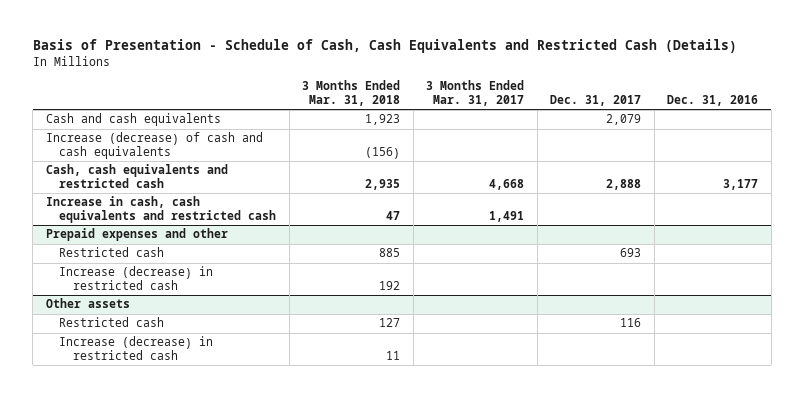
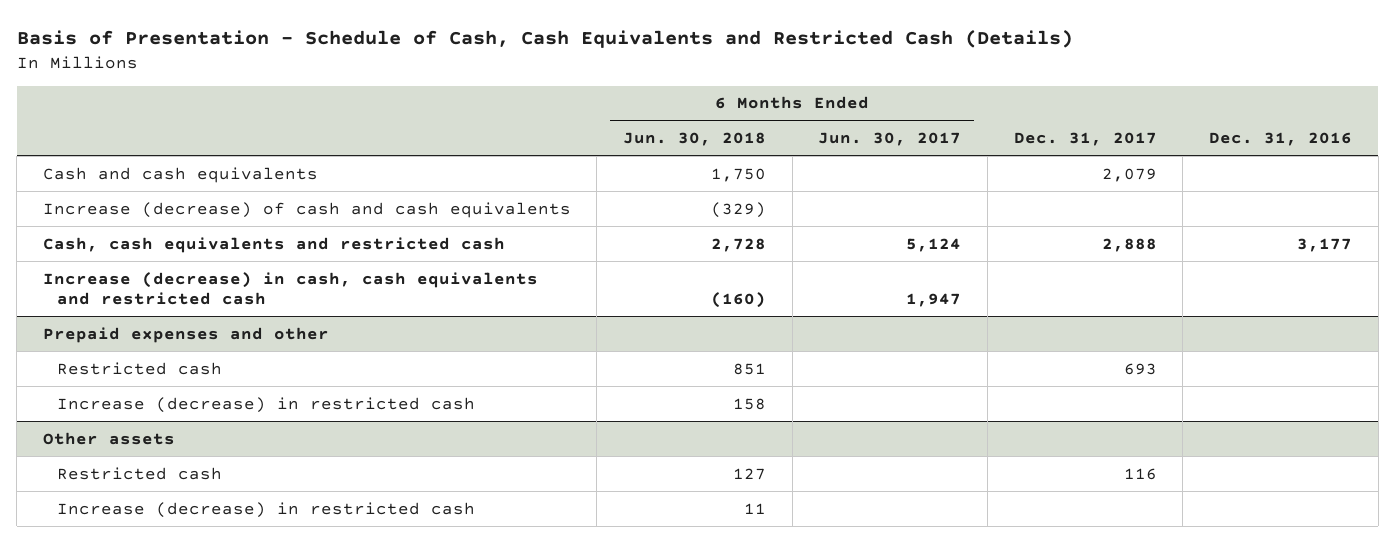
- | 3 Months Ended Mar. 31, 2018 | 3 Months Ended Mar. 31, 2017 | Dec. 31, 2017 | Dec. 31, 2016
+ | 6 Months Ended Jun. 30, 2018 | 6 Months Ended Jun. 30, 2017 | Dec. 31, 2017 | Dec. 31, 2016
- Increase in cash, cash equivalents and restricted cash | 47 | 1,491 | |
+ Increase (decrease) in cash, cash equivalents and restricted cash | (160) | 1,947 | |

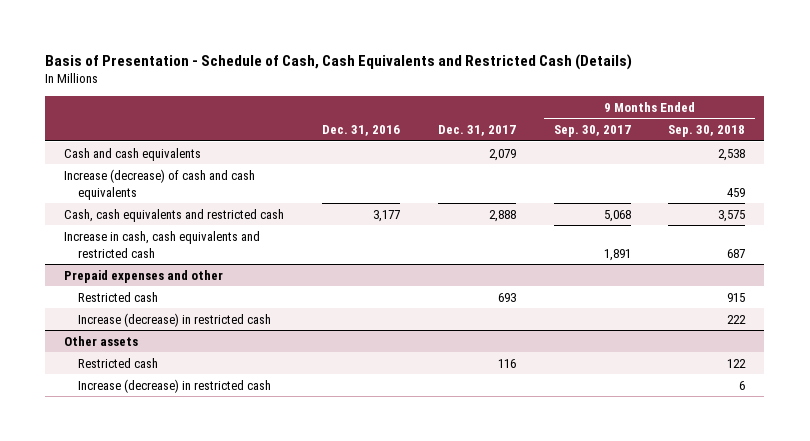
- | 6 Months Ended Jun. 30, 2018 | 6 Months Ended Jun. 30, 2017 | Dec. 31, 2017 | Dec. 31, 2016
+ | Dec. 31, 2016 | Dec. 31, 2017 | 9 Months Ended Sep. 30, 2017 | 9 Months Ended Sep. 30, 2018
- Increase (decrease) in cash, cash equivalents and restricted cash | (160) | 1,947 | |
+ Increase in cash, cash equivalents and restricted cash | | | 1,891 | 687

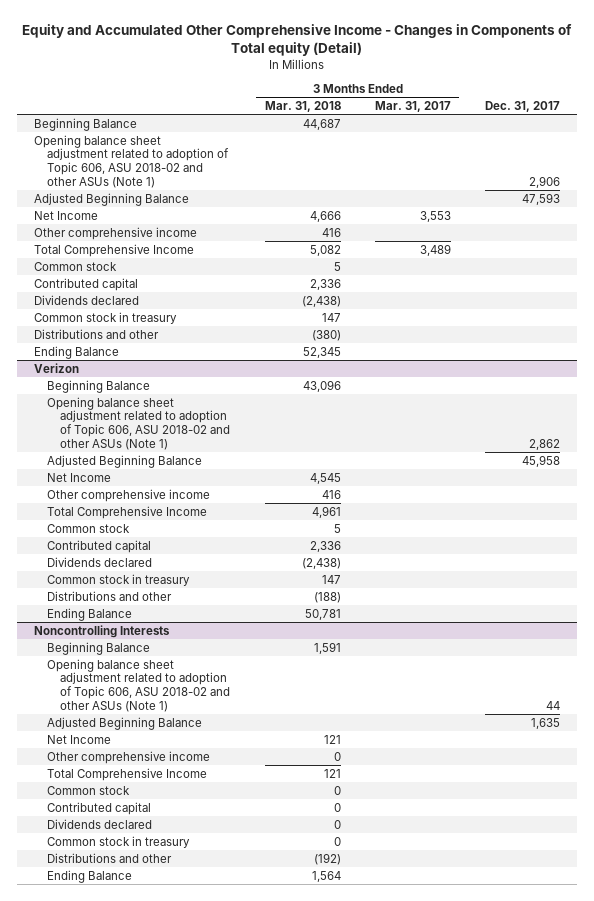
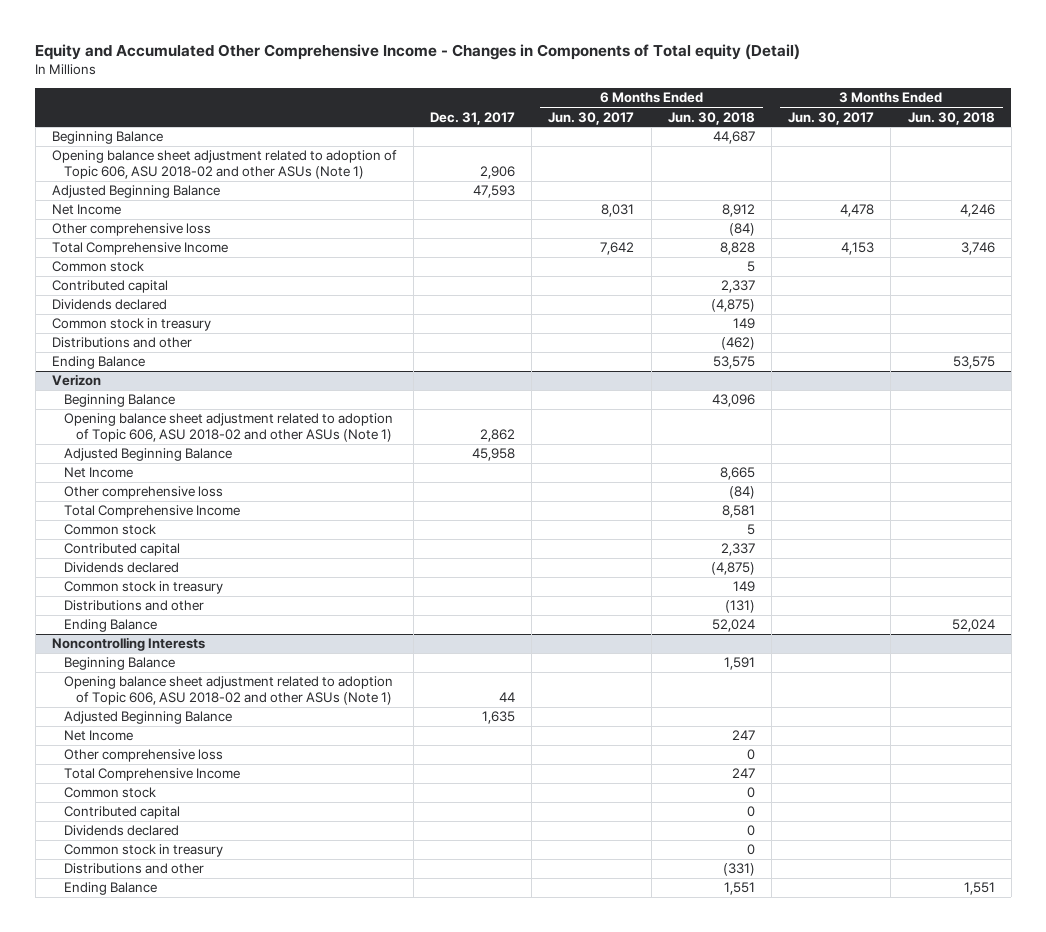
- | 3 Months Ended Mar. 31, 2018 | 3 Months Ended Mar. 31, 2017 | Dec. 31, 2017
+ | Dec. 31, 2017 | 6 Months Ended Jun. 30, 2017 | 6 Months Ended Jun. 30, 2018 | 3 Months Ended Jun. 30, 2017 | 3 Months Ended Jun. 30, 2018
- Other comprehensive income | 416 | |
+ Other comprehensive loss | | | (84) | |
@ Verizon
- Other comprehensive income | 416 | |
+ Other comprehensive loss | | | (84) | |
@ Noncontrolling Interests
- Other comprehensive income | 0 | |
+ Other comprehensive loss | | | 0 | |

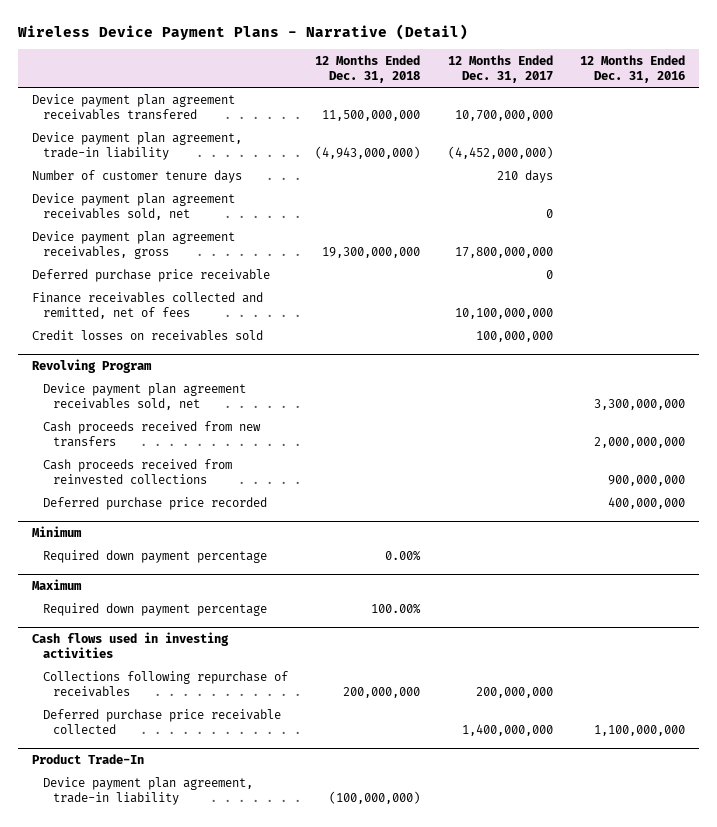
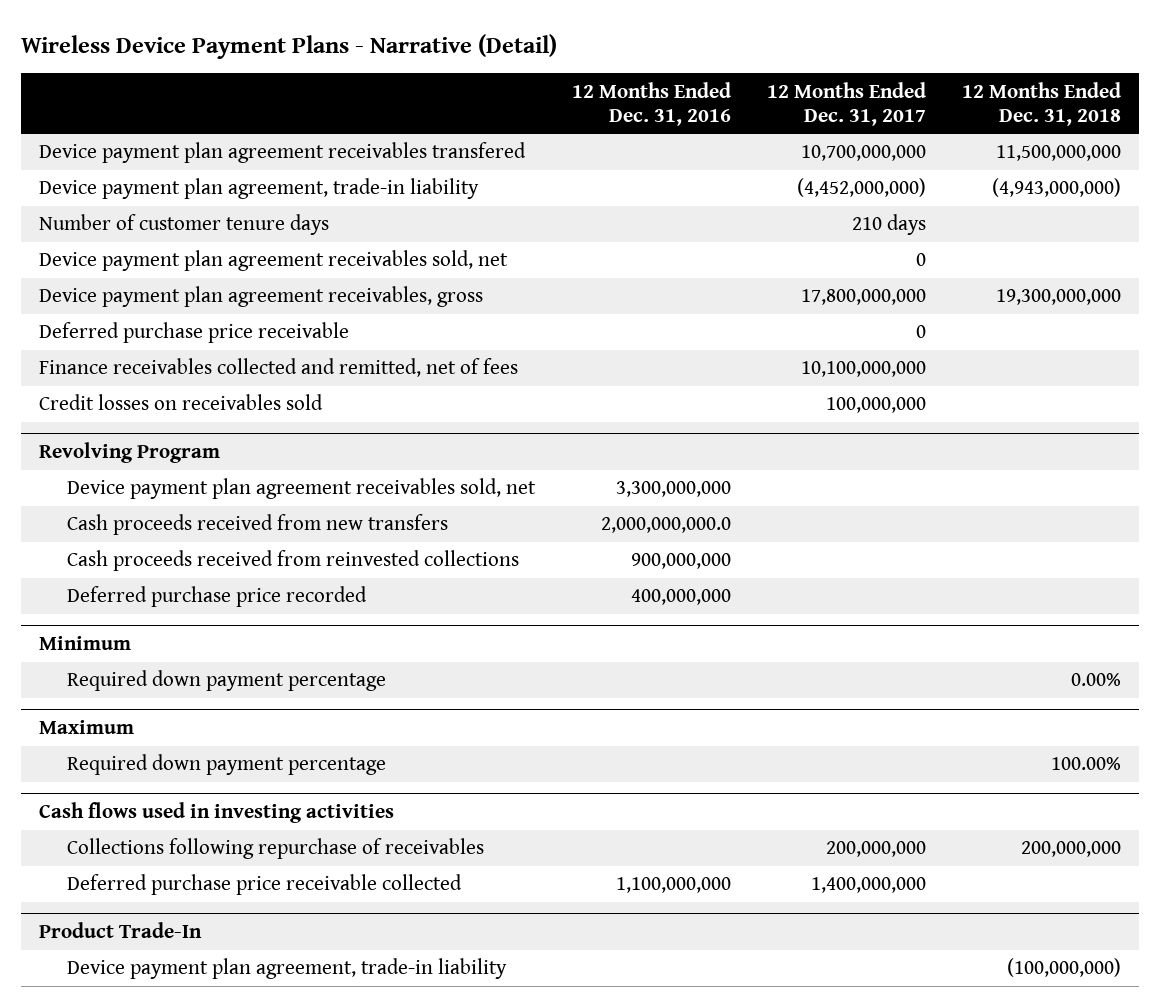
- | 12 Months Ended Dec. 31, 2018 | 12 Months Ended Dec. 31, 2017 | 12 Months Ended Dec. 31, 2016
+ | 12 Months Ended Dec. 31, 2016 | 12 Months Ended Dec. 31, 2017 | 12 Months Ended Dec. 31, 2018
@ Revolving Program
- Cash proceeds received from new transfers | | | 2,000,000,000
+ Cash proceeds received from new transfers | 2,000,000,000.0 | |

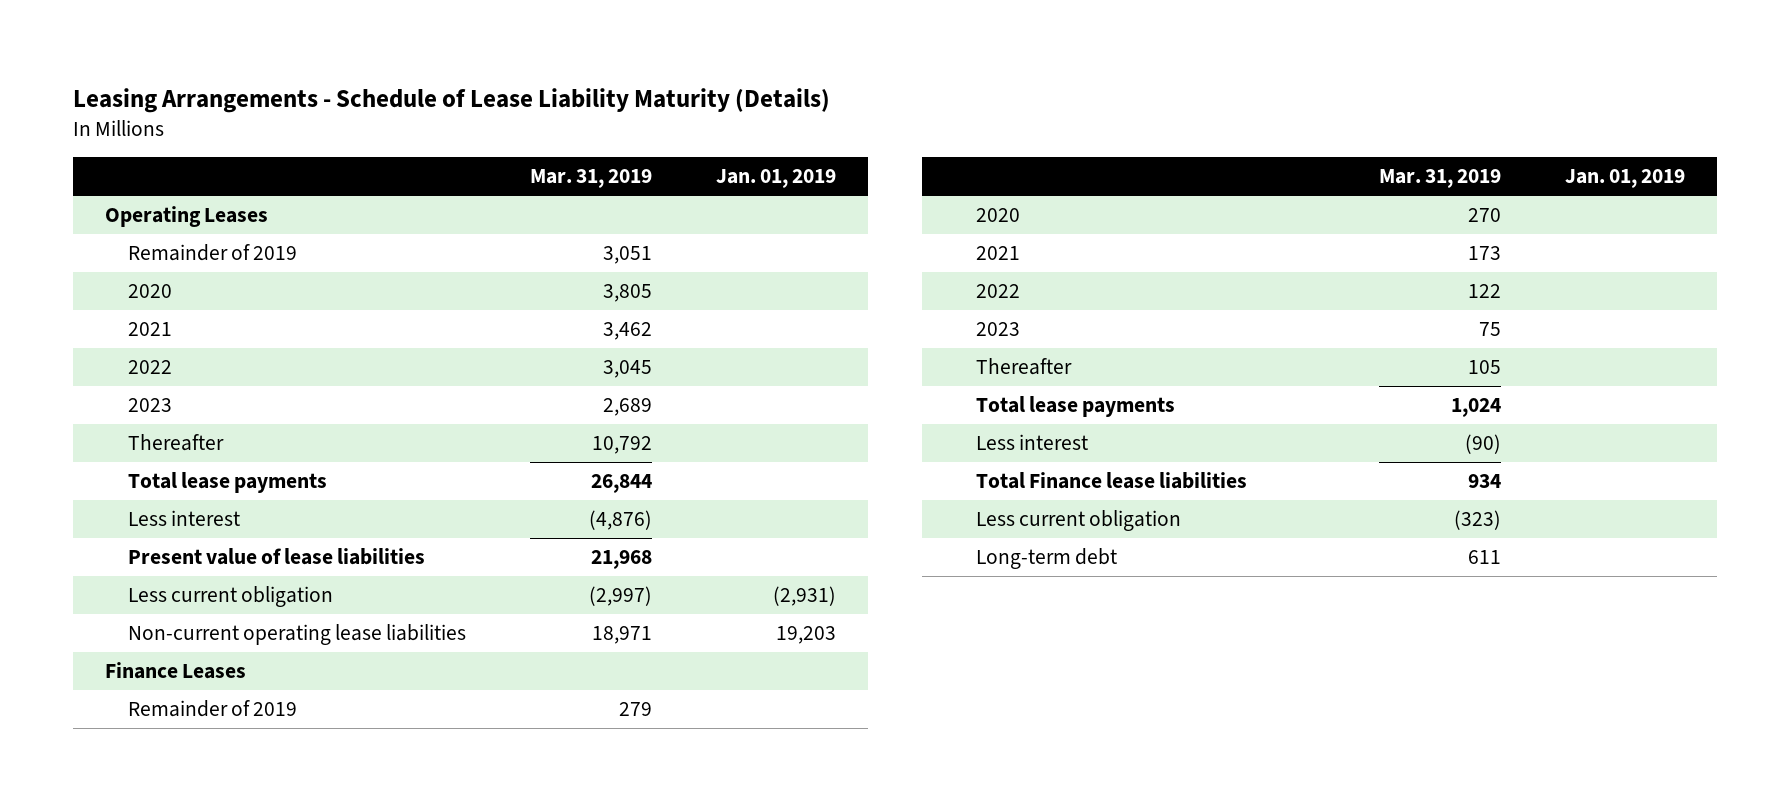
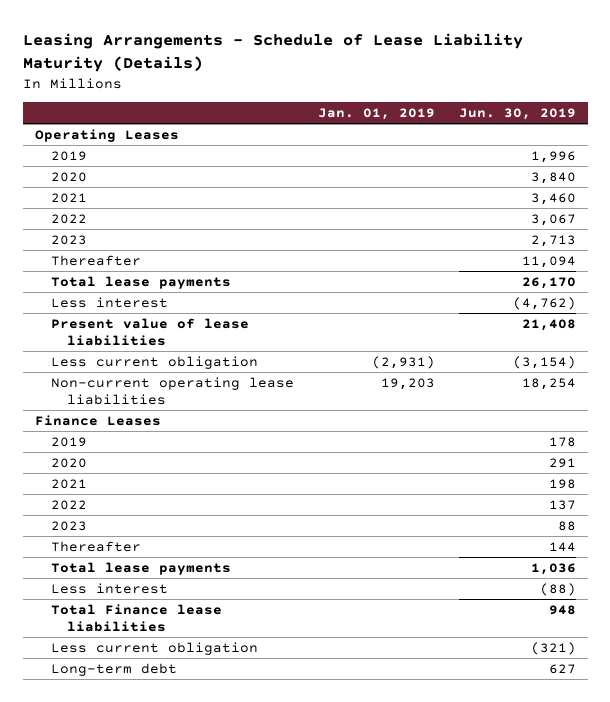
- | Mar. 31, 2019 | Jan. 01, 2019
+ | Jan. 01, 2019 | Jun. 30, 2019
- Remainder of 2019 | 3,051 |
+ 2019 | | 1,996
- Remainder of 2019 | 279 |
+ 2019 | | 178

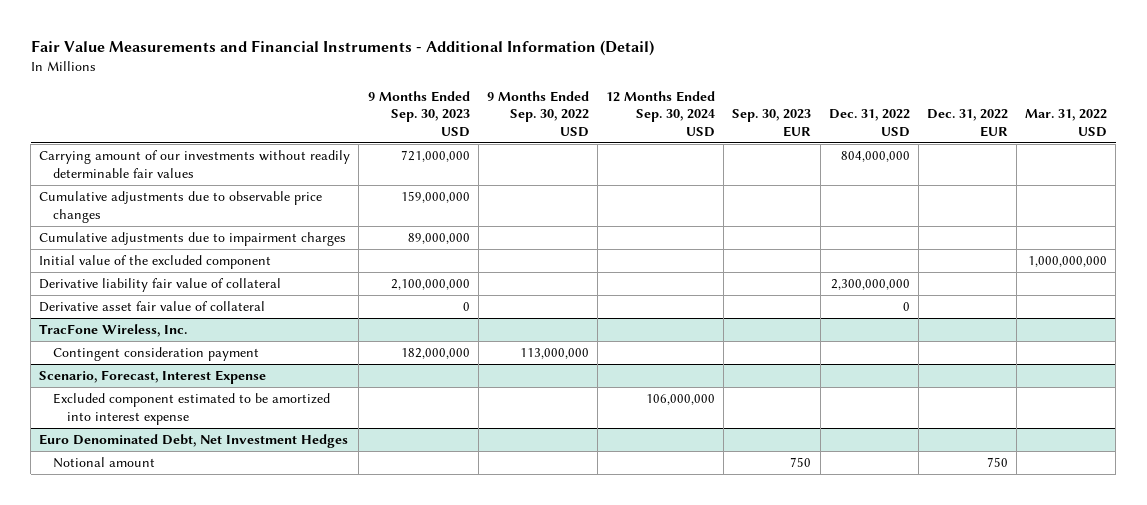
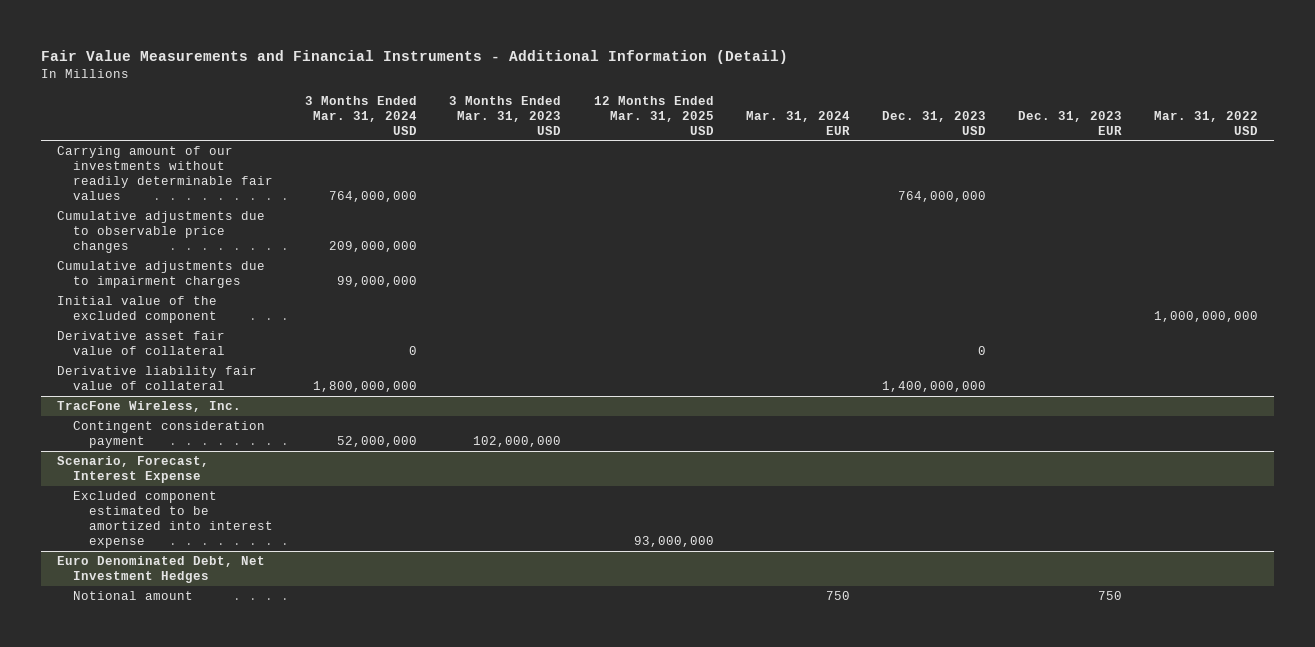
- | 9 Months Ended Sep. 30, 2023 USD | 9 Months Ended Sep. 30, 2022 USD | 12 Months Ended Sep. 30, 2024 USD | Sep. 30, 2023 EUR | Dec. 31, 2022 USD | Dec. 31, 2022 EUR | Mar. 31, 2022 USD
+ | 3 Months Ended Mar. 31, 2024 USD | 3 Months Ended Mar. 31, 2023 USD | 12 Months Ended Mar. 31, 2025 USD | Mar. 31, 2024 EUR | Dec. 31, 2023 USD | Dec. 31, 2023 EUR | Mar. 31, 2022 USD
moved down: Derivative liability fair value of collateral | 1,800,000,000 | | | | 1,400,000,000 | |

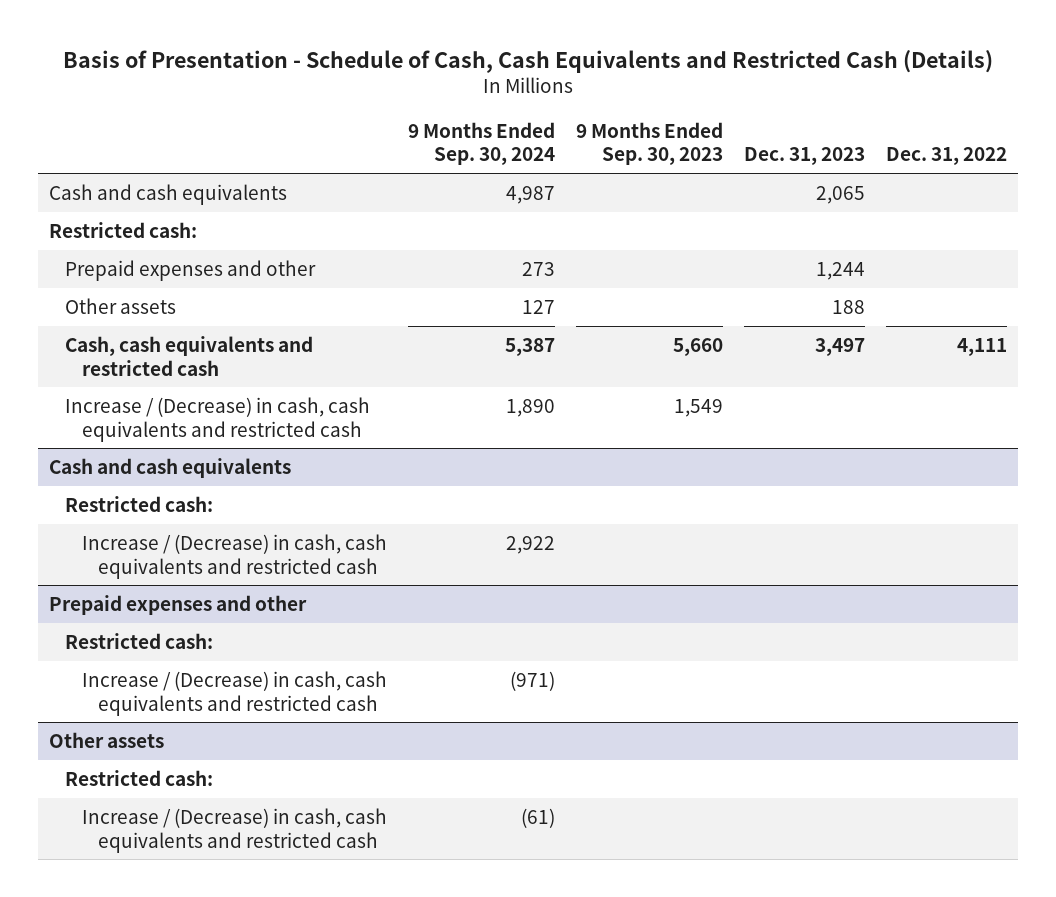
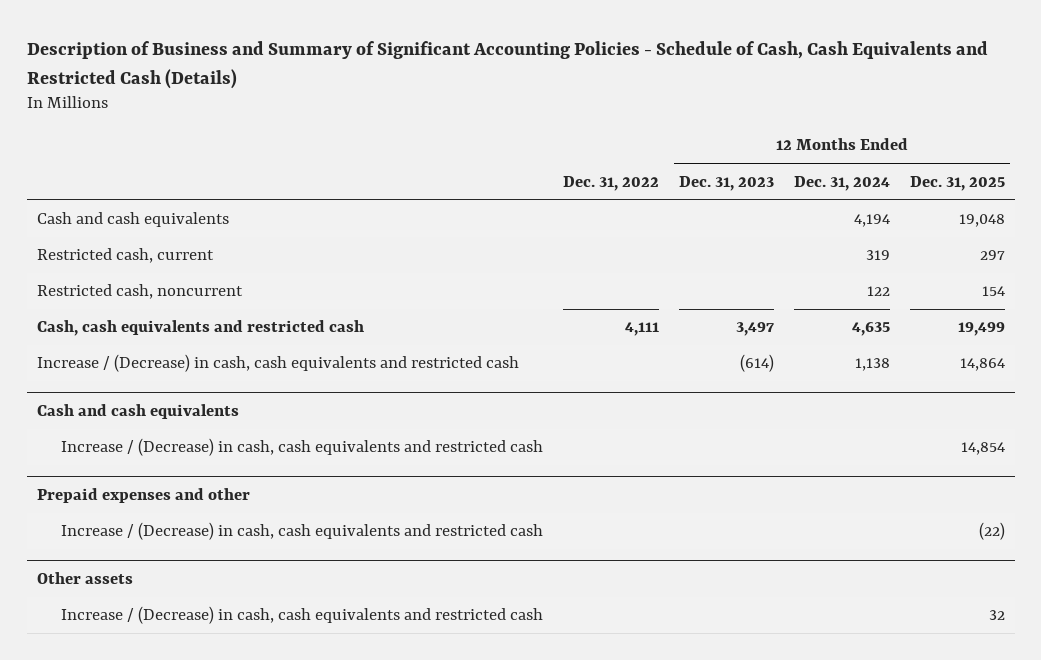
- Basis of Presentation - Schedule of Cash, Cash Equivalents and Restricted Cash (Details)
+ Description of Business and Summary of Significant Accounting Policies - Schedule of Cash, Cash Equivalents and Restricted Cash (Details)
- | 9 Months Ended Sep. 30, 2024 | 9 Months Ended Sep. 30, 2023 | Dec. 31, 2023 | Dec. 31, 2022
+ | Dec. 31, 2022 | 12 Months Ended Dec. 31, 2023 | 12 Months Ended Dec. 31, 2024 | 12 Months Ended Dec. 31, 2025
- Restricted cash:
- Prepaid expenses and other | 273 | | 1,244 |
- Other assets | 127 | | 188 |
+ Restricted cash, current | | | 319 | 297
+ Restricted cash, noncurrent | | | 122 | 154
@ Cash and cash equivalents
- Restricted cash:
@ Prepaid expenses and other
- Restricted cash:
@ Other assets
- Restricted cash:

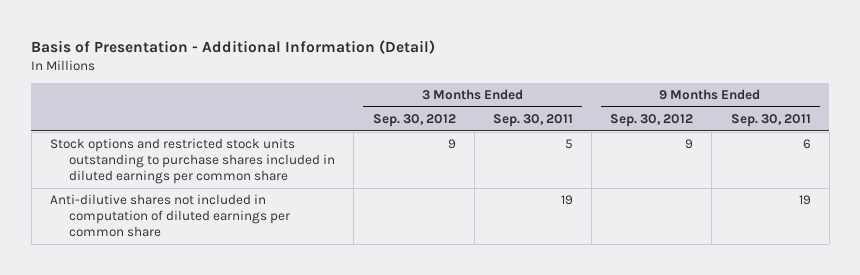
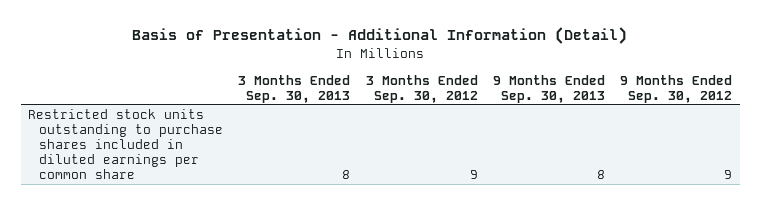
- | 3 Months Ended Sep. 30, 2012 | 3 Months Ended Sep. 30, 2011 | 9 Months Ended Sep. 30, 2012 | 9 Months Ended Sep. 30, 2011
+ | 3 Months Ended Sep. 30, 2013 | 3 Months Ended Sep. 30, 2012 | 9 Months Ended Sep. 30, 2013 | 9 Months Ended Sep. 30, 2012
- Stock options and restricted stock units outstanding to purchase shares included in diluted earnings per common share | 9 | 5 | 9 | 6
- Anti-dilutive shares not included in computation of diluted earnings per common share | | 19 | | 19
+ Restricted stock units outstanding to purchase shares included in diluted earnings per common share | 8 | 9 | 8 | 9

